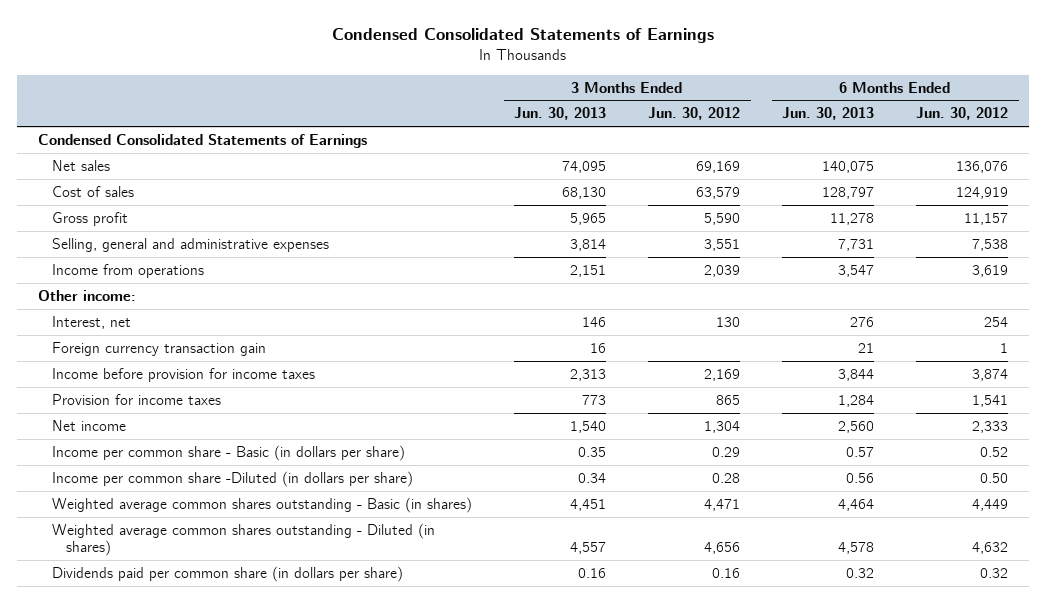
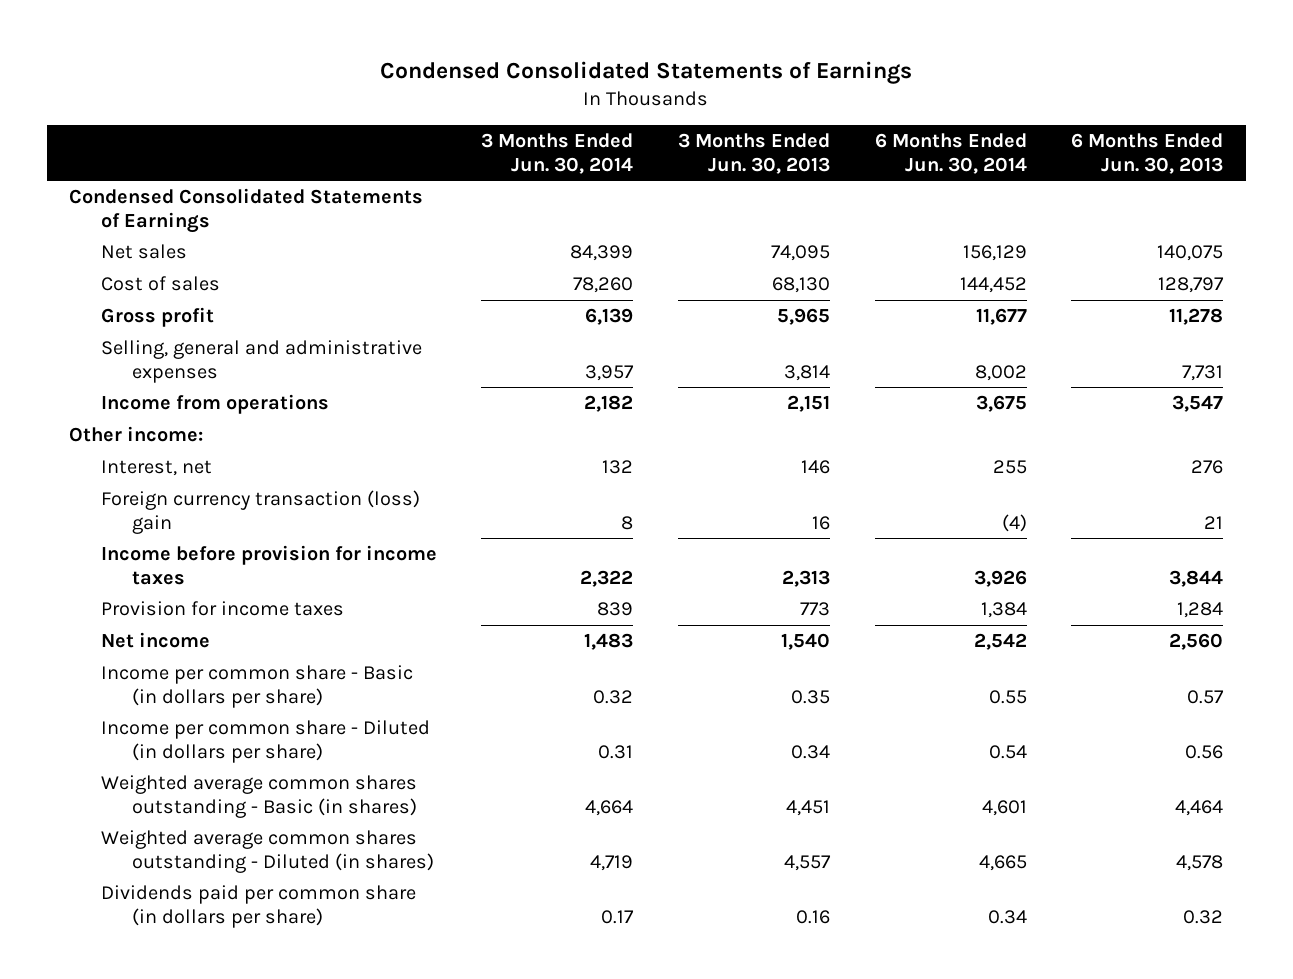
- | 3 Months Ended Jun. 30, 2013 | 3 Months Ended Jun. 30, 2012 | 6 Months Ended Jun. 30, 2013 | 6 Months Ended Jun. 30, 2012
+ | 3 Months Ended Jun. 30, 2014 | 3 Months Ended Jun. 30, 2013 | 6 Months Ended Jun. 30, 2014 | 6 Months Ended Jun. 30, 2013
- Foreign currency transaction gain | 16 | | 21 | 1
+ Foreign currency transaction (loss) gain | 8 | 16 | (4) | 21
- Income per common share -Diluted (in dollars per share) | 0.34 | 0.28 | 0.56 | 0.50
+ Income per common share - Diluted (in dollars per share) | 0.31 | 0.34 | 0.54 | 0.56

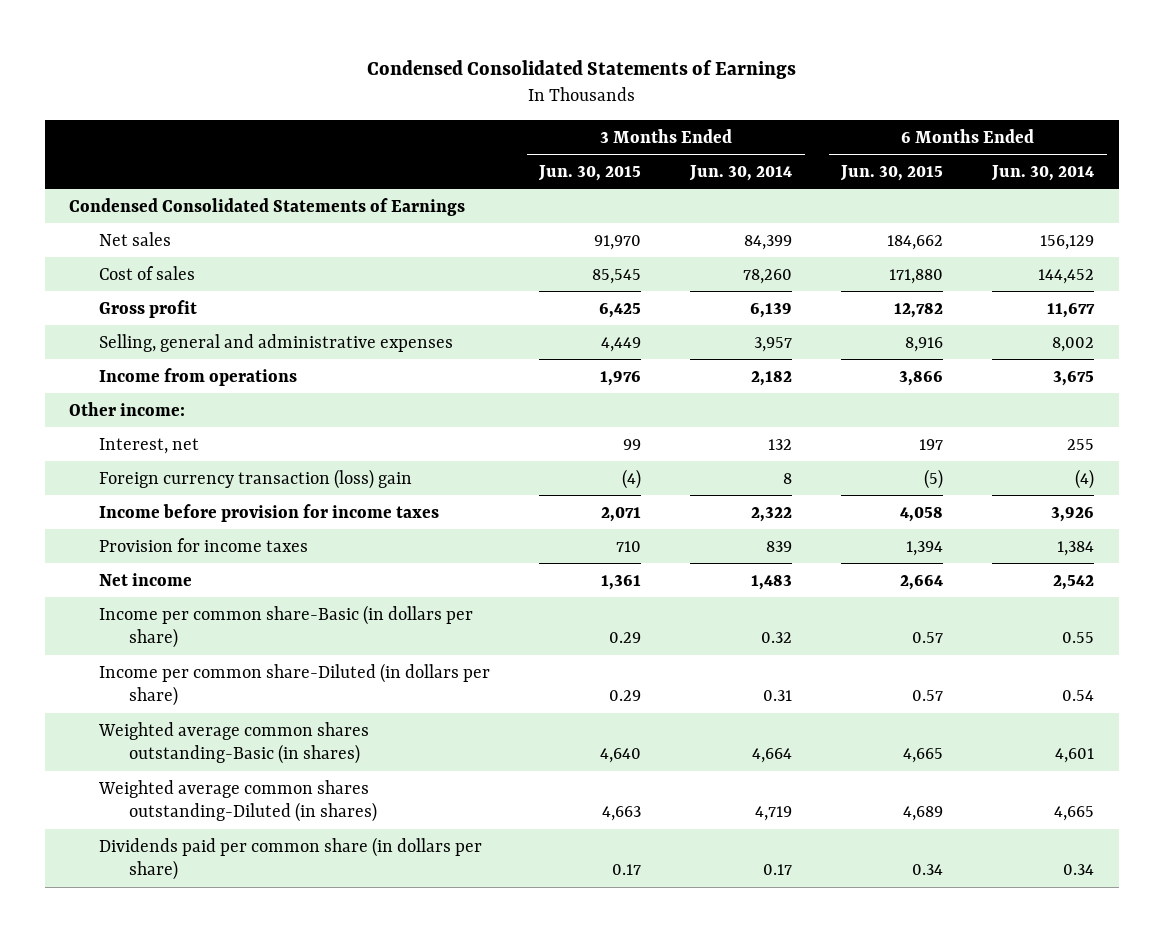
- | 3 Months Ended Jun. 30, 2014 | 3 Months Ended Jun. 30, 2013 | 6 Months Ended Jun. 30, 2014 | 6 Months Ended Jun. 30, 2013
+ | 3 Months Ended Jun. 30, 2015 | 3 Months Ended Jun. 30, 2014 | 6 Months Ended Jun. 30, 2015 | 6 Months Ended Jun. 30, 2014
- Income per common share - Basic (in dollars per share) | 0.32 | 0.35 | 0.55 | 0.57
- Income per common share - Diluted (in dollars per share) | 0.31 | 0.34 | 0.54 | 0.56
- Weighted average common shares outstanding - Basic (in shares) | 4,664 | 4,451 | 4,601 | 4,464
- Weighted average common shares outstanding - Diluted (in shares) | 4,719 | 4,557 | 4,665 | 4,578
+ Income per common share-Basic (in dollars per share) | 0.29 | 0.32 | 0.57 | 0.55
+ Income per common share-Diluted (in dollars per share) | 0.29 | 0.31 | 0.57 | 0.54
+ Weighted average common shares outstanding-Basic (in shares) | 4,640 | 4,664 | 4,665 | 4,601
+ Weighted average common shares outstanding-Diluted (in shares) | 4,663 | 4,719 | 4,689 | 4,665

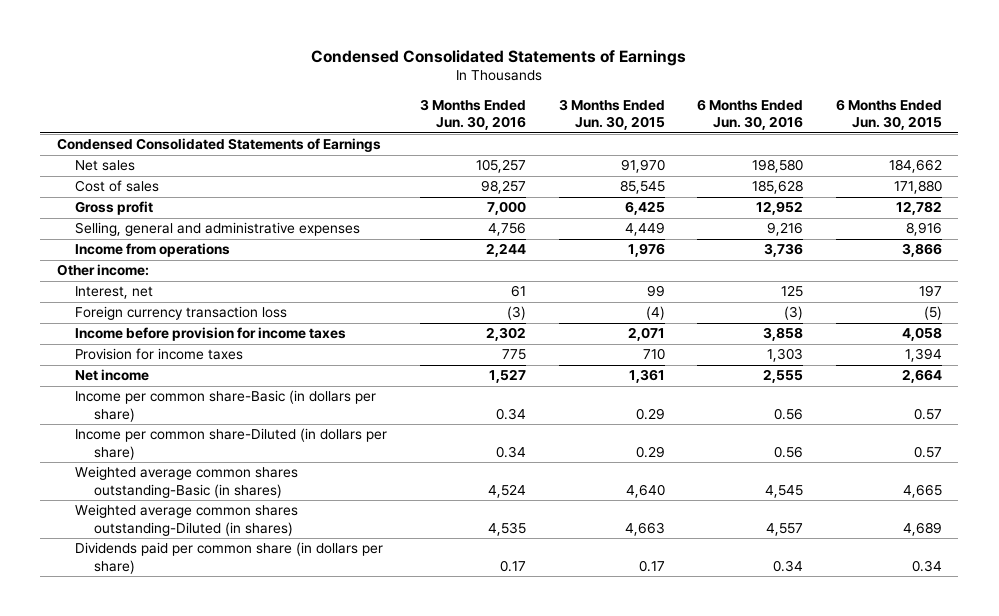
- | 3 Months Ended Jun. 30, 2015 | 3 Months Ended Jun. 30, 2014 | 6 Months Ended Jun. 30, 2015 | 6 Months Ended Jun. 30, 2014
+ | 3 Months Ended Jun. 30, 2016 | 3 Months Ended Jun. 30, 2015 | 6 Months Ended Jun. 30, 2016 | 6 Months Ended Jun. 30, 2015
- Foreign currency transaction (loss) gain | (4) | 8 | (5) | (4)
+ Foreign currency transaction loss | (3) | (4) | (3) | (5)

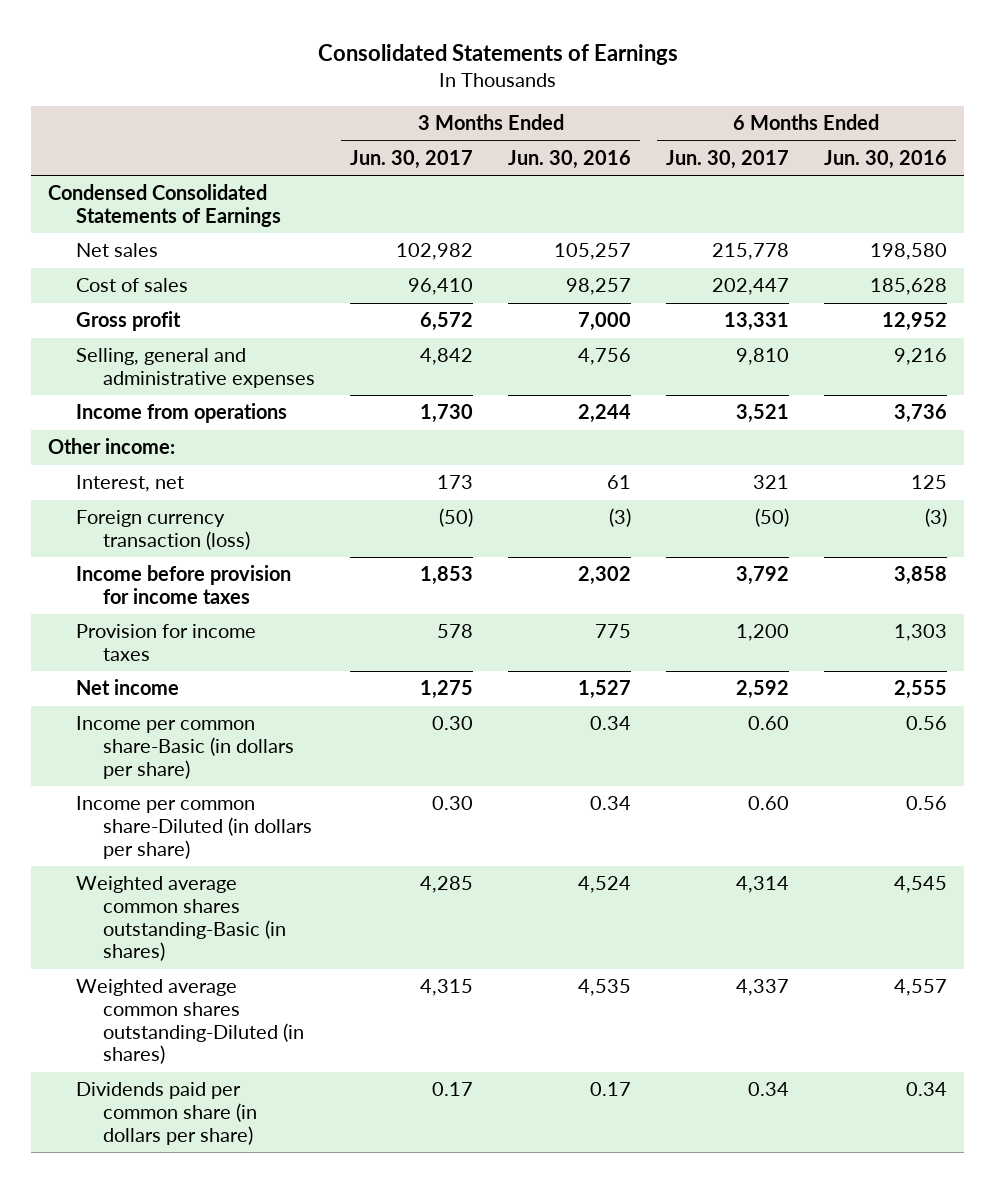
- Condensed Consolidated Statements of Earnings
+ Consolidated Statements of Earnings
- | 3 Months Ended Jun. 30, 2016 | 3 Months Ended Jun. 30, 2015 | 6 Months Ended Jun. 30, 2016 | 6 Months Ended Jun. 30, 2015
+ | 3 Months Ended Jun. 30, 2017 | 3 Months Ended Jun. 30, 2016 | 6 Months Ended Jun. 30, 2017 | 6 Months Ended Jun. 30, 2016
- Foreign currency transaction loss | (3) | (4) | (3) | (5)
+ Foreign currency transaction (loss) | (50) | (3) | (50) | (3)

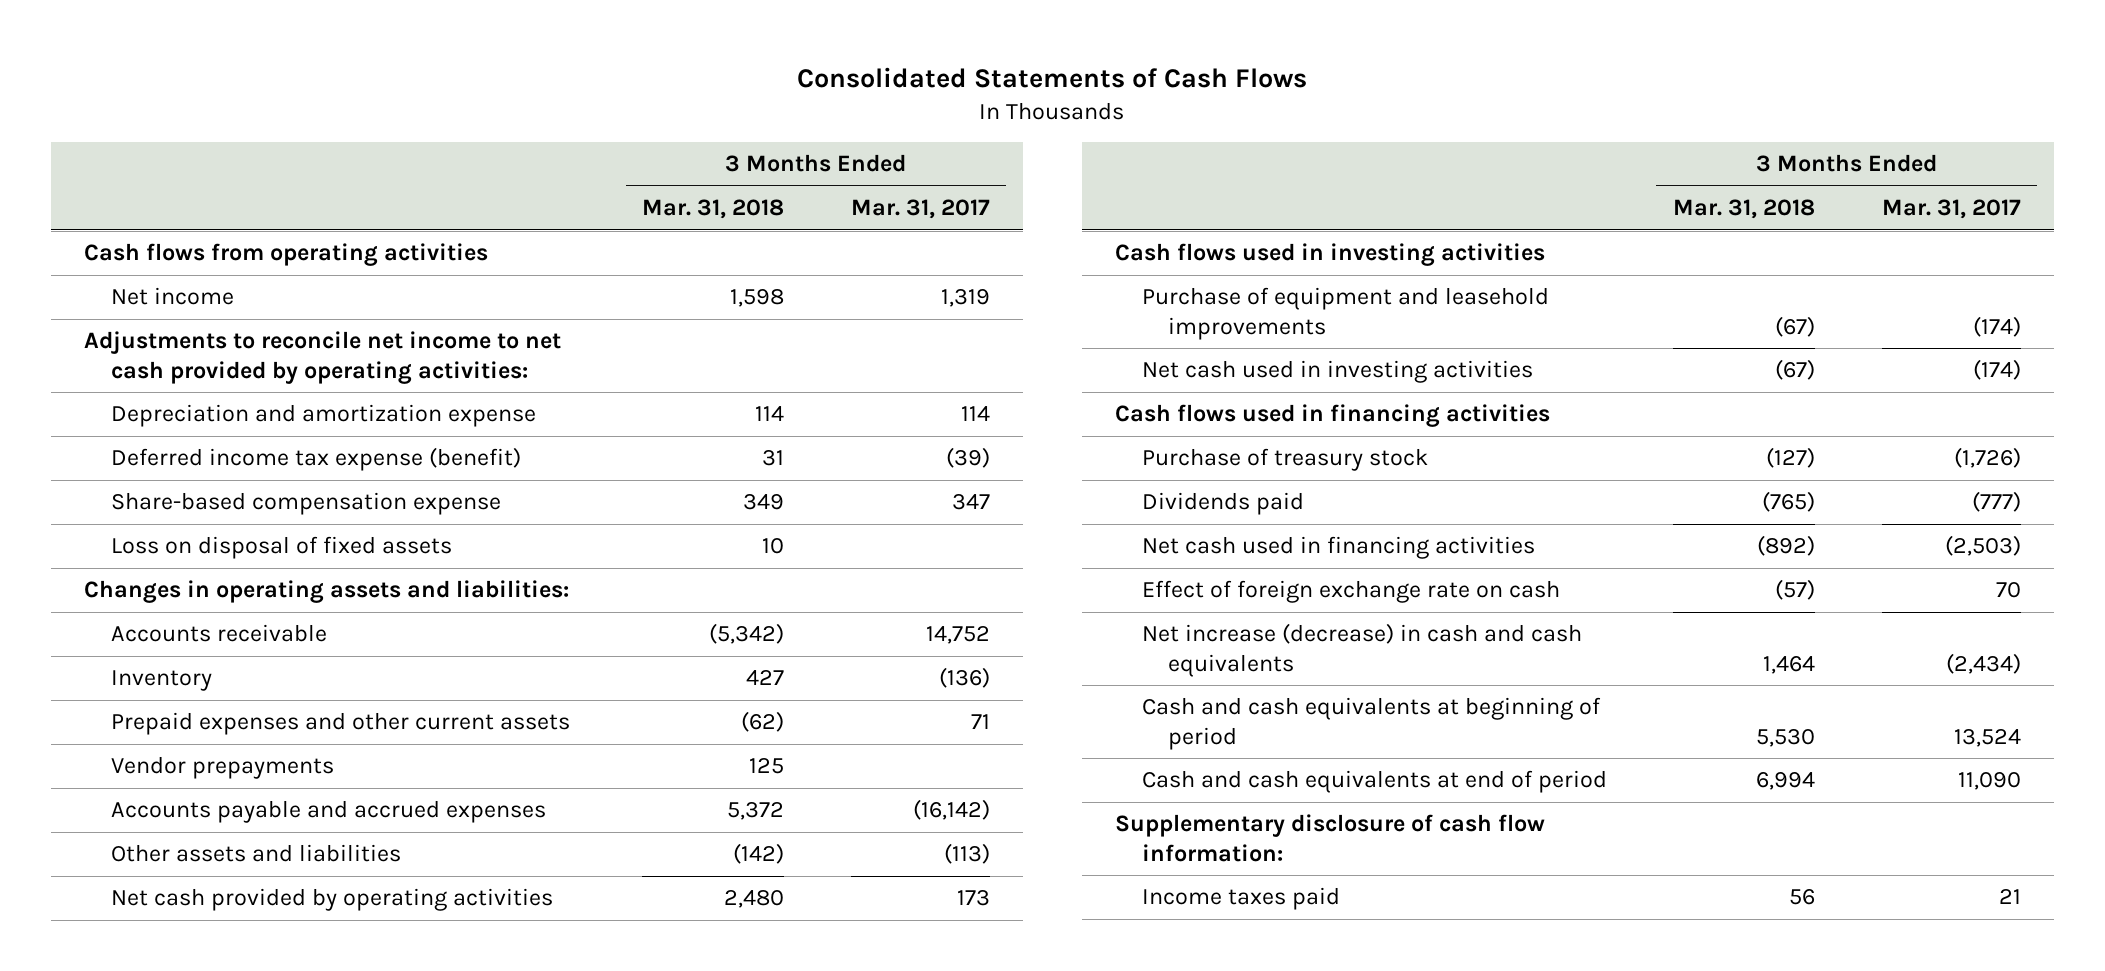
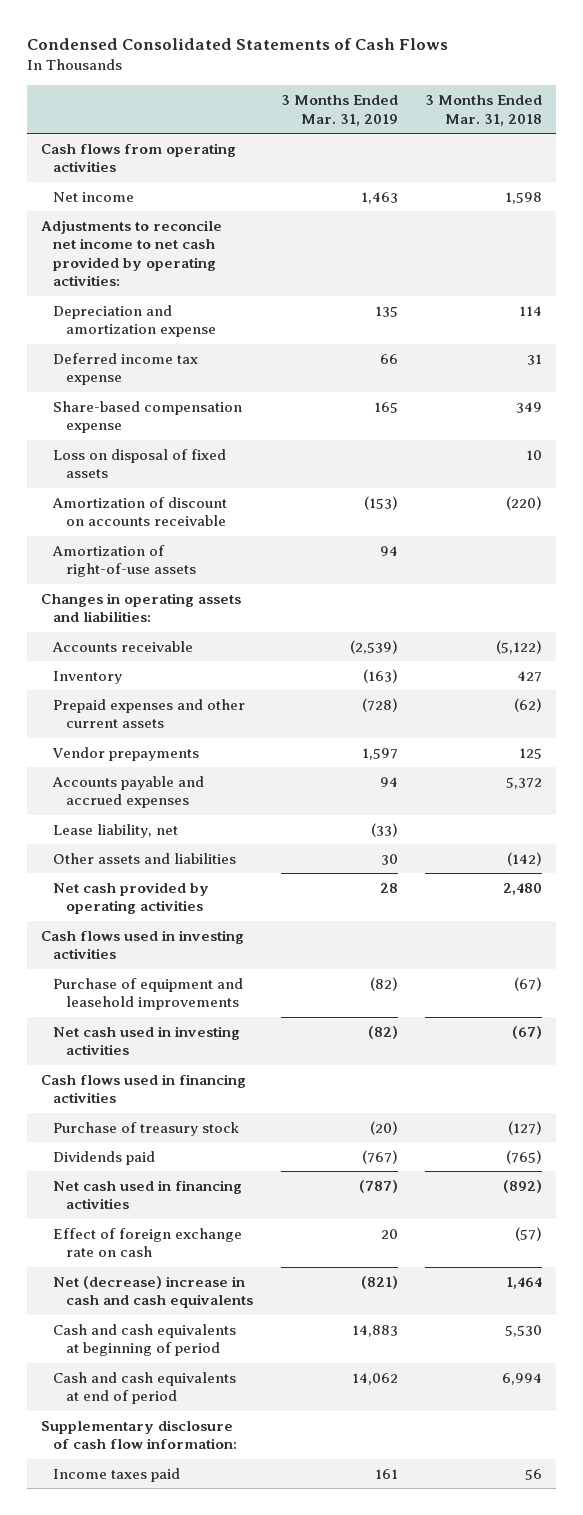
- Consolidated Statements of Cash Flows
+ Condensed Consolidated Statements of Cash Flows
- | 3 Months Ended Mar. 31, 2018 | 3 Months Ended Mar. 31, 2017
+ | 3 Months Ended Mar. 31, 2019 | 3 Months Ended Mar. 31, 2018
- Deferred income tax expense (benefit) | 31 | (39)
+ Deferred income tax expense | 66 | 31
+ Amortization of discount on accounts receivable | (153) | (220)
+ Amortization of right-of-use assets | 94 |
- Accounts receivable | (5,342) | 14,752
+ Accounts receivable | (2,539) | (5,122)
+ Lease liability, net | (33) |
- Net increase (decrease) in cash and cash equivalents | 1,464 | (2,434)
+ Net (decrease) increase in cash and cash equivalents | (821) | 1,464

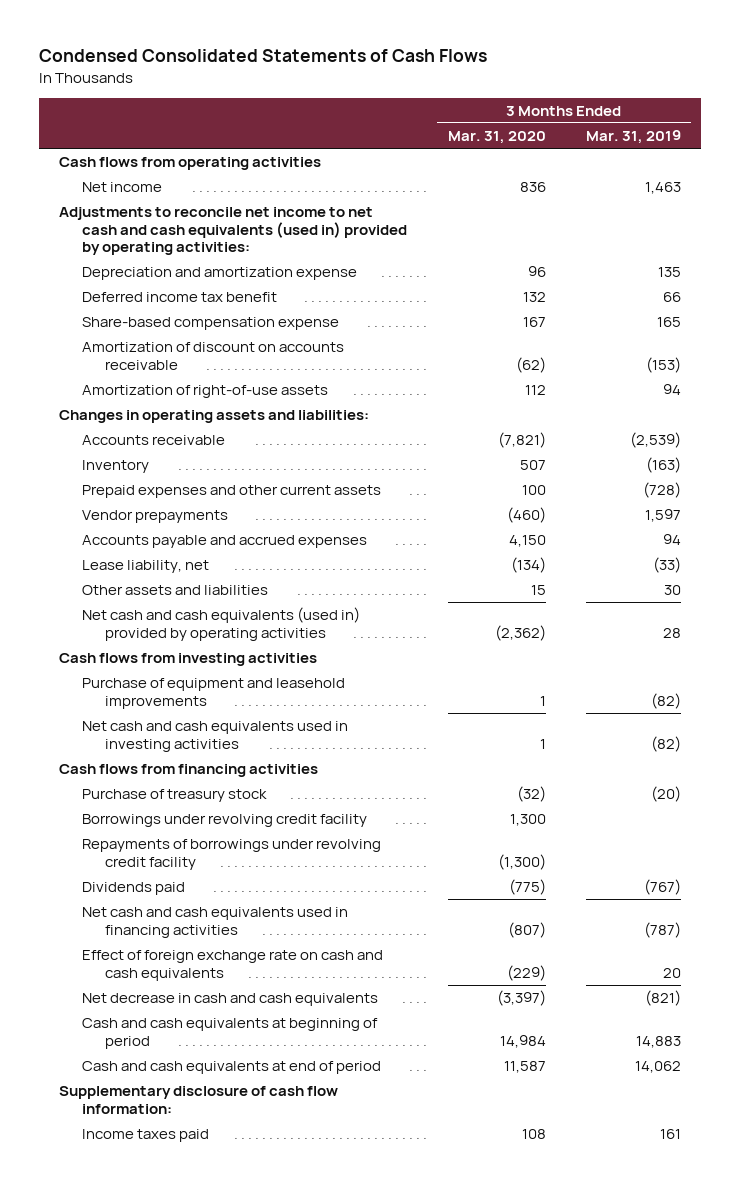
- | 3 Months Ended Mar. 31, 2019 | 3 Months Ended Mar. 31, 2018
+ | 3 Months Ended Mar. 31, 2020 | 3 Months Ended Mar. 31, 2019
- Adjustments to reconcile net income to net cash provided by operating activities:
+ Adjustments to reconcile net income to net cash and cash equivalents (used in) provided by operating activities:
- Deferred income tax expense | 66 | 31
+ Deferred income tax benefit | 132 | 66
- Loss on disposal of fixed assets | | 10
- Net cash provided by operating activities | 28 | 2,480
- Cash flows used in investing activities
+ Net cash and cash equivalents (used in) provided by operating activities | (2,362) | 28
+ Cash flows from investing activities
- Net cash used in investing activities | (82) | (67)
- Cash flows used in financing activities
+ Net cash and cash equivalents used in investing activities | 1 | (82)
+ Cash flows from financing activities
+ Borrowings under revolving credit facility | 1,300 |
+ Repayments of borrowings under revolving credit facility | (1,300) |
- Net cash used in financing activities | (787) | (892)
- Effect of foreign exchange rate on cash | 20 | (57)
- Net (decrease) increase in cash and cash equivalents | (821) | 1,464
+ Net cash and cash equivalents used in financing activities | (807) | (787)
+ Effect of foreign exchange rate on cash and cash equivalents | (229) | 20
+ Net decrease in cash and cash equivalents | (3,397) | (821)

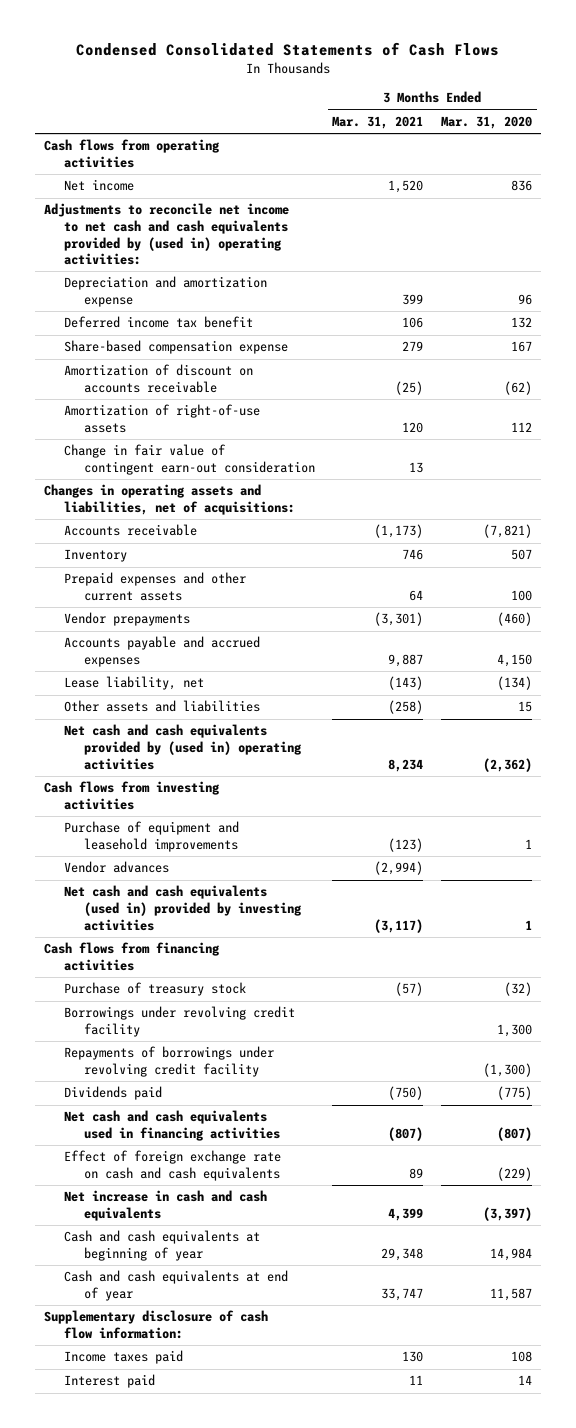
- | 3 Months Ended Mar. 31, 2020 | 3 Months Ended Mar. 31, 2019
+ | 3 Months Ended Mar. 31, 2021 | 3 Months Ended Mar. 31, 2020
- Adjustments to reconcile net income to net cash and cash equivalents (used in) provided by operating activities:
+ Adjustments to reconcile net income to net cash and cash equivalents provided by (used in) operating activities:
- Changes in operating assets and liabilities:
+ Change in fair value of contingent earn-out consideration | 13 |
+ Changes in operating assets and liabilities, net of acquisitions:
- Net cash and cash equivalents (used in) provided by operating activities | (2,362) | 28
+ Net cash and cash equivalents provided by (used in) operating activities | 8,234 | (2,362)
- Net cash and cash equivalents used in investing activities | 1 | (82)
+ Vendor advances | (2,994) |
+ Net cash and cash equivalents (used in) provided by investing activities | (3,117) | 1
- Net decrease in cash and cash equivalents | (3,397) | (821)
- Cash and cash equivalents at beginning of period | 14,984 | 14,883
- Cash and cash equivalents at end of period | 11,587 | 14,062
+ Net increase in cash and cash equivalents | 4,399 | (3,397)
+ Cash and cash equivalents at beginning of year | 29,348 | 14,984
+ Cash and cash equivalents at end of year | 33,747 | 11,587
+ Interest paid | 11 | 14

